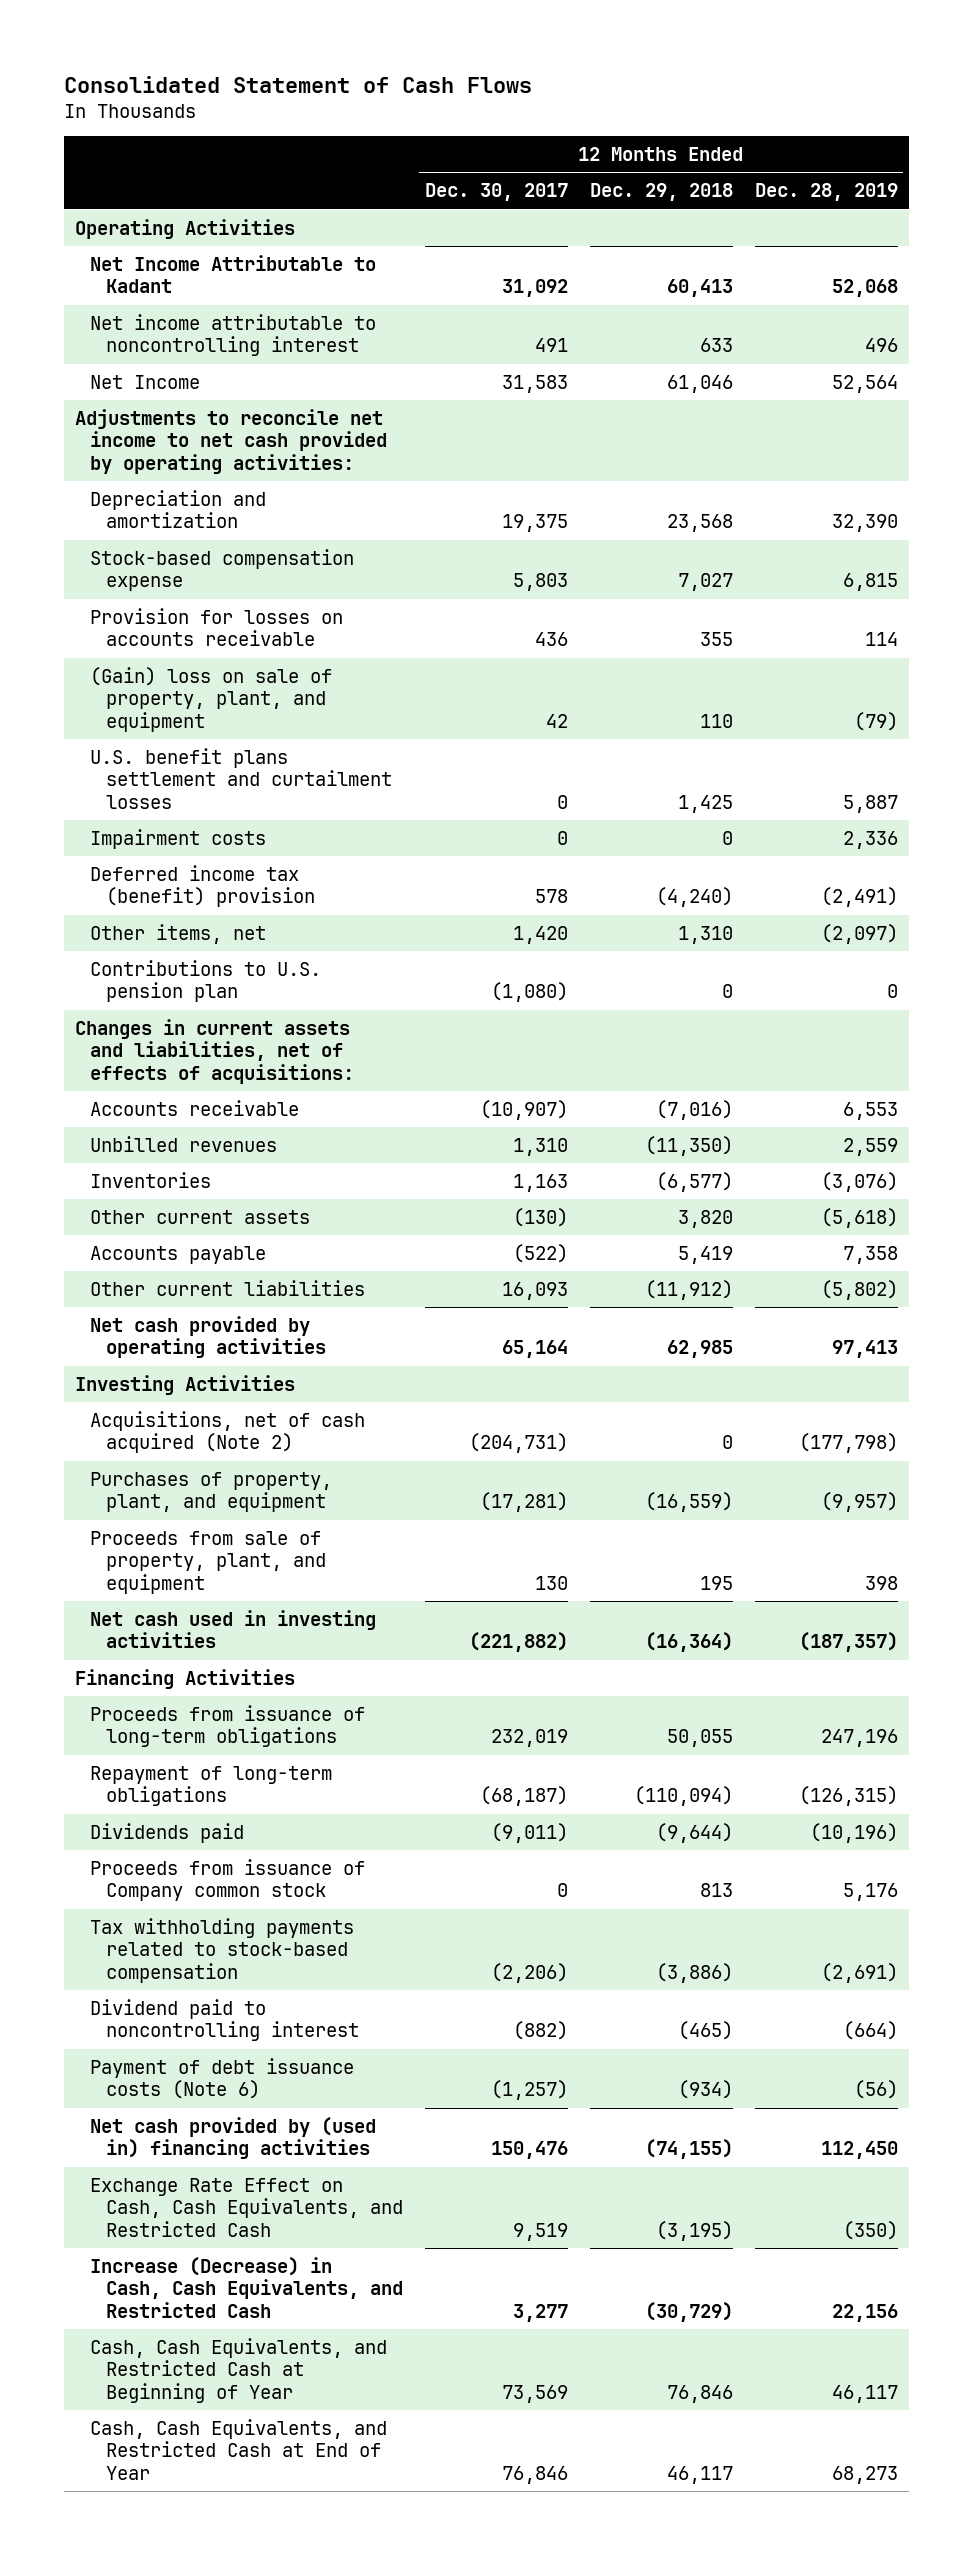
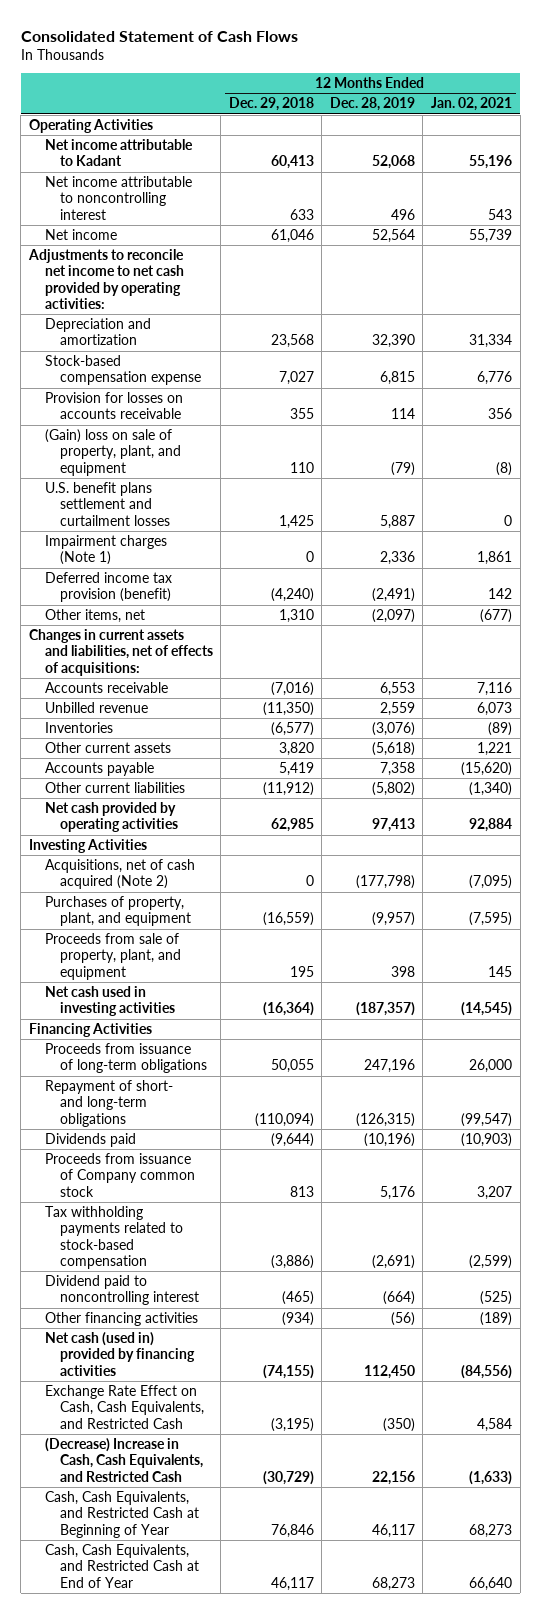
- | 12 Months Ended Dec. 30, 2017 | 12 Months Ended Dec. 29, 2018 | 12 Months Ended Dec. 28, 2019
+ | 12 Months Ended Dec. 29, 2018 | 12 Months Ended Dec. 28, 2019 | 12 Months Ended Jan. 02, 2021
- Net Income Attributable to Kadant | 31,092 | 60,413 | 52,068
+ Net income attributable to Kadant | 60,413 | 52,068 | 55,196
- Net Income | 31,583 | 61,046 | 52,564
+ Net income | 61,046 | 52,564 | 55,739
- Impairment costs | 0 | 0 | 2,336
- Deferred income tax (benefit) provision | 578 | (4,240) | (2,491)
+ Impairment charges (Note 1) | 0 | 2,336 | 1,861
+ Deferred income tax provision (benefit) | (4,240) | (2,491) | 142
- Contributions to U.S. pension plan | (1,080) | 0 | 0
- Unbilled revenues | 1,310 | (11,350) | 2,559
+ Unbilled revenue | (11,350) | 2,559 | 6,073
- Repayment of long-term obligations | (68,187) | (110,094) | (126,315)
+ Repayment of short- and long-term obligations | (110,094) | (126,315) | (99,547)
- Payment of debt issuance costs (Note 6) | (1,257) | (934) | (56)
- Net cash provided by (used in) financing activities | 150,476 | (74,155) | 112,450
+ Other financing activities | (934) | (56) | (189)
+ Net cash (used in) provided by financing activities | (74,155) | 112,450 | (84,556)
- Increase (Decrease) in Cash, Cash Equivalents, and Restricted Cash | 3,277 | (30,729) | 22,156
+ (Decrease) Increase in Cash, Cash Equivalents, and Restricted Cash | (30,729) | 22,156 | (1,633)

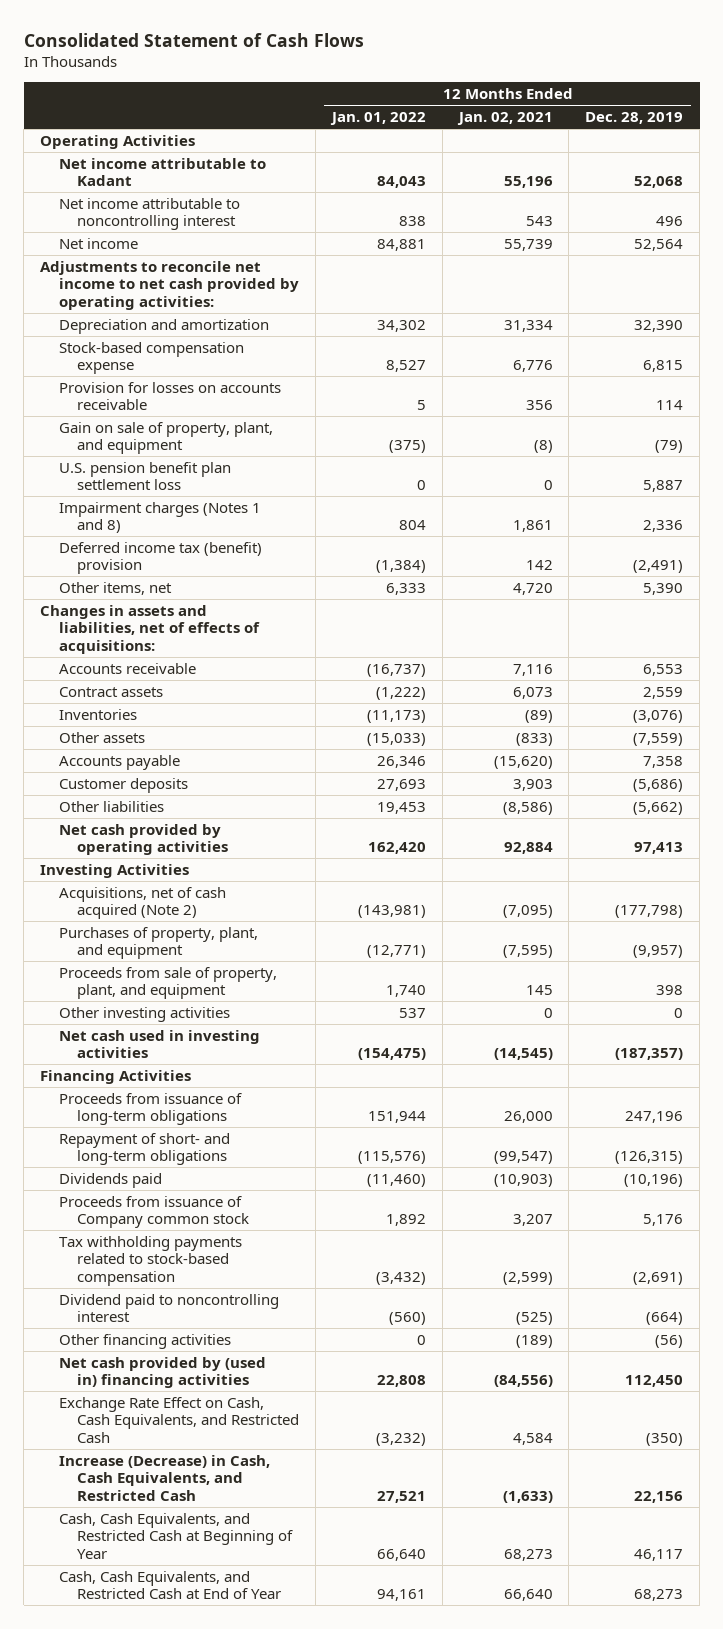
- | 12 Months Ended Dec. 29, 2018 | 12 Months Ended Dec. 28, 2019 | 12 Months Ended Jan. 02, 2021
+ | 12 Months Ended Jan. 01, 2022 | 12 Months Ended Jan. 02, 2021 | 12 Months Ended Dec. 28, 2019
- (Gain) loss on sale of property, plant, and equipment | 110 | (79) | (8)
- U.S. benefit plans settlement and curtailment losses | 1,425 | 5,887 | 0
- Impairment charges (Note 1) | 0 | 2,336 | 1,861
- Deferred income tax provision (benefit) | (4,240) | (2,491) | 142
- Other items, net | 1,310 | (2,097) | (677)
- Changes in current assets and liabilities, net of effects of acquisitions:
+ Gain on sale of property, plant, and equipment | (375) | (8) | (79)
+ U.S. pension benefit plan settlement loss | 0 | 0 | 5,887
+ Impairment charges (Notes 1 and 8) | 804 | 1,861 | 2,336
+ Deferred income tax (benefit) provision | (1,384) | 142 | (2,491)
+ Other items, net | 6,333 | 4,720 | 5,390
+ Changes in assets and liabilities, net of effects of acquisitions:
- Unbilled revenue | (11,350) | 2,559 | 6,073
+ Contract assets | (1,222) | 6,073 | 2,559
- Other current assets | 3,820 | (5,618) | 1,221
+ Other assets | (15,033) | (833) | (7,559)
- Other current liabilities | (11,912) | (5,802) | (1,340)
+ Customer deposits | 27,693 | 3,903 | (5,686)
+ Other liabilities | 19,453 | (8,586) | (5,662)
+ Other investing activities | 537 | 0 | 0
- Net cash (used in) provided by financing activities | (74,155) | 112,450 | (84,556)
+ Net cash provided by (used in) financing activities | 22,808 | (84,556) | 112,450
- (Decrease) Increase in Cash, Cash Equivalents, and Restricted Cash | (30,729) | 22,156 | (1,633)
+ Increase (Decrease) in Cash, Cash Equivalents, and Restricted Cash | 27,521 | (1,633) | 22,156

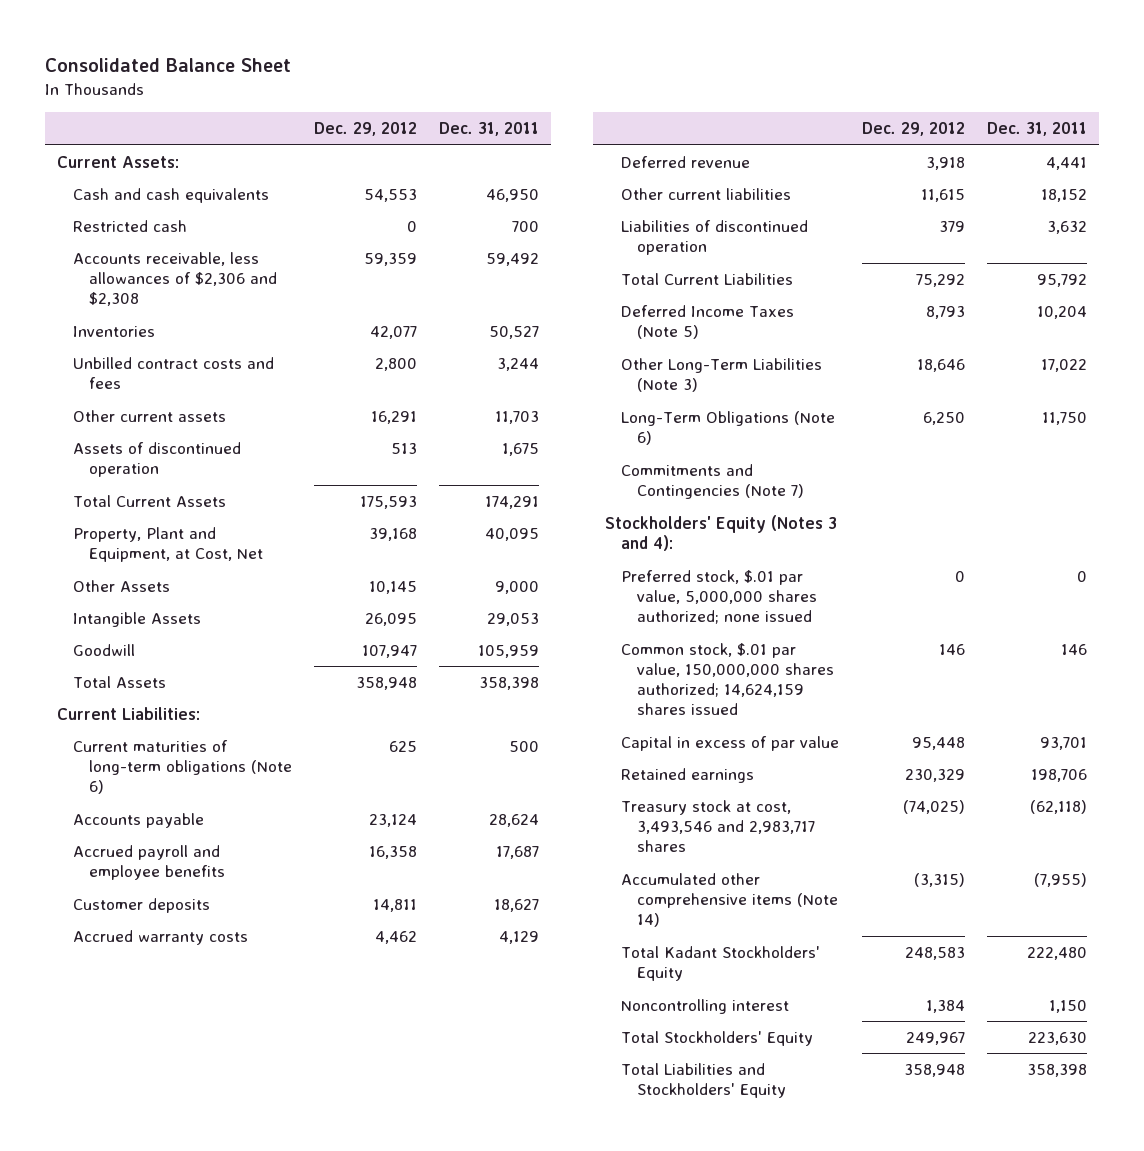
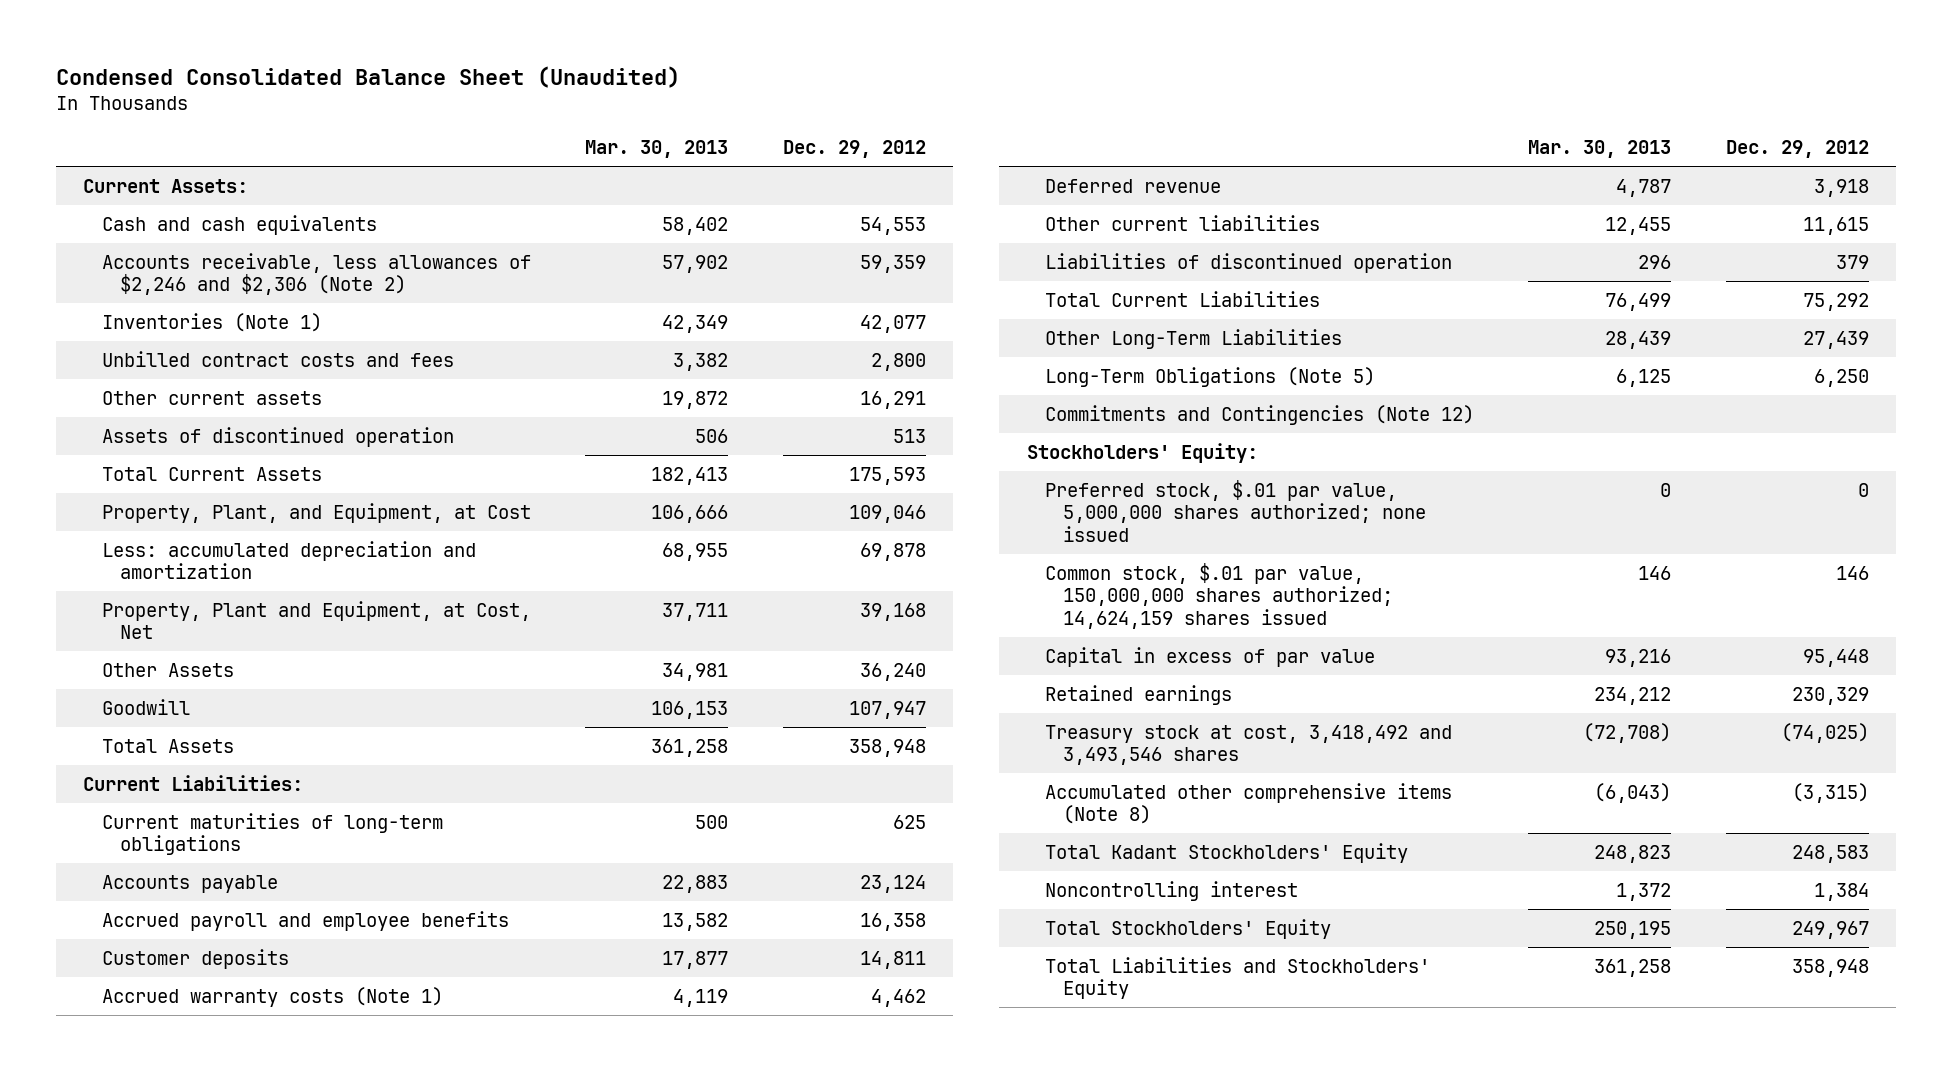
- Consolidated Balance Sheet
+ Condensed Consolidated Balance Sheet (Unaudited)
- | Dec. 29, 2012 | Dec. 31, 2011
+ | Mar. 30, 2013 | Dec. 29, 2012
- Restricted cash | 0 | 700
- Accounts receivable, less allowances of $2,306 and $2,308 | 59,359 | 59,492
- Inventories | 42,077 | 50,527
+ Accounts receivable, less allowances of $2,246 and $2,306 (Note 2) | 57,902 | 59,359
+ Inventories (Note 1) | 42,349 | 42,077
+ Property, Plant, and Equipment, at Cost | 106,666 | 109,046
+ Less: accumulated depreciation and amortization | 68,955 | 69,878
- Other Assets | 10,145 | 9,000
- Intangible Assets | 26,095 | 29,053
+ Other Assets | 34,981 | 36,240
- Current maturities of long-term obligations (Note 6) | 625 | 500
+ Current maturities of long-term obligations | 500 | 625
- Accrued warranty costs | 4,462 | 4,129
+ Accrued warranty costs (Note 1) | 4,119 | 4,462
- Deferred Income Taxes (Note 5) | 8,793 | 10,204
- Other Long-Term Liabilities (Note 3) | 18,646 | 17,022
- Long-Term Obligations (Note 6) | 6,250 | 11,750
- Commitments and Contingencies (Note 7)
- Stockholders' Equity (Notes 3 and 4):
+ Other Long-Term Liabilities | 28,439 | 27,439
+ Long-Term Obligations (Note 5) | 6,125 | 6,250
+ Commitments and Contingencies (Note 12)
+ Stockholders' Equity:
- Treasury stock at cost, 3,493,546 and 2,983,717 shares | (74,025) | (62,118)
- Accumulated other comprehensive items (Note 14) | (3,315) | (7,955)
+ Treasury stock at cost, 3,418,492 and 3,493,546 shares | (72,708) | (74,025)
+ Accumulated other comprehensive items (Note 8) | (6,043) | (3,315)

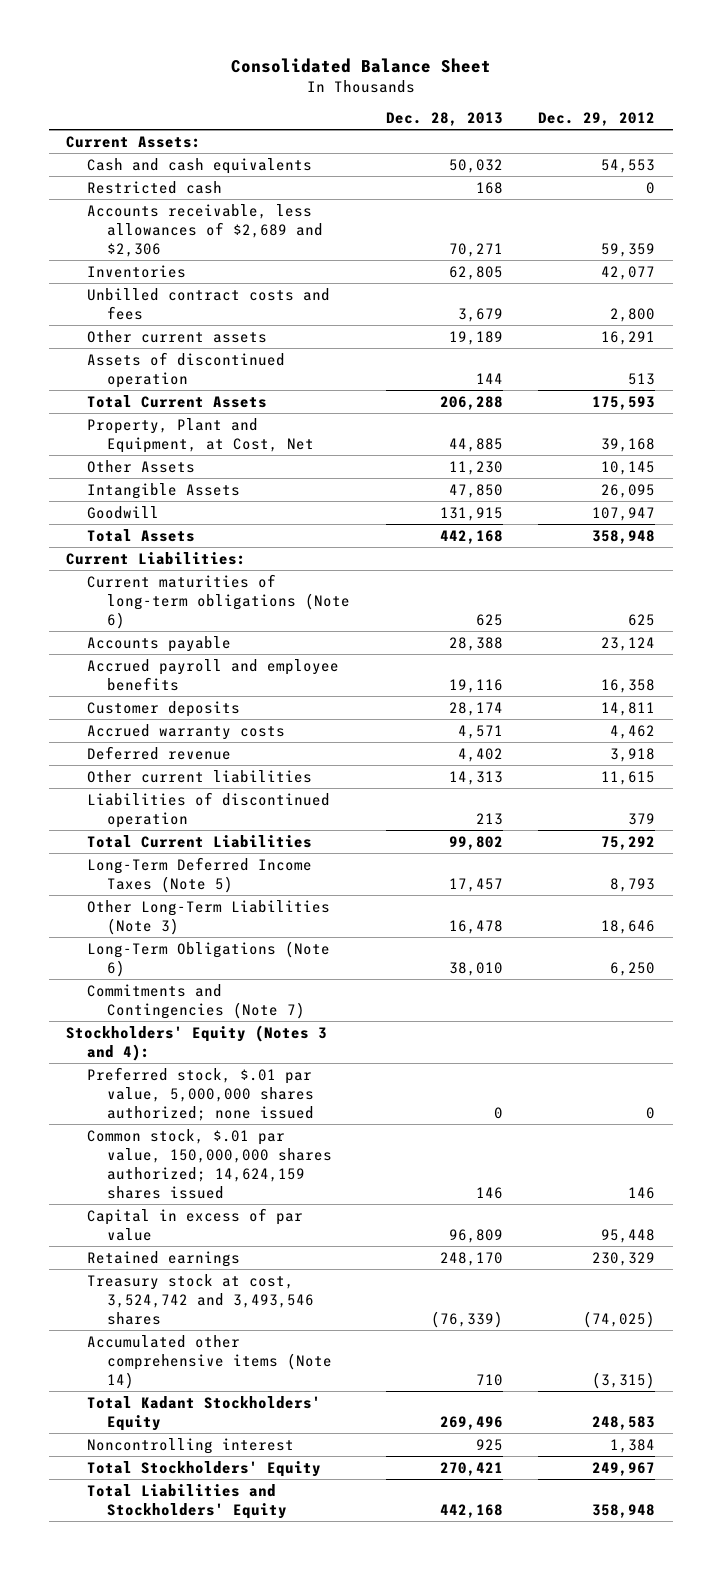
- Condensed Consolidated Balance Sheet (Unaudited)
+ Consolidated Balance Sheet
- | Mar. 30, 2013 | Dec. 29, 2012
+ | Dec. 28, 2013 | Dec. 29, 2012
- Accounts receivable, less allowances of $2,246 and $2,306 (Note 2) | 57,902 | 59,359
- Inventories (Note 1) | 42,349 | 42,077
+ Restricted cash | 168 | 0
+ Accounts receivable, less allowances of $2,689 and $2,306 | 70,271 | 59,359
+ Inventories | 62,805 | 42,077
- Property, Plant, and Equipment, at Cost | 106,666 | 109,046
- Less: accumulated depreciation and amortization | 68,955 | 69,878
- Other Assets | 34,981 | 36,240
+ Other Assets | 11,230 | 10,145
+ Intangible Assets | 47,850 | 26,095
- Current maturities of long-term obligations | 500 | 625
+ Current maturities of long-term obligations (Note 6) | 625 | 625
- Accrued warranty costs (Note 1) | 4,119 | 4,462
+ Accrued warranty costs | 4,571 | 4,462
- Other Long-Term Liabilities | 28,439 | 27,439
- Long-Term Obligations (Note 5) | 6,125 | 6,250
- Commitments and Contingencies (Note 12)
- Stockholders' Equity:
+ Long-Term Deferred Income Taxes (Note 5) | 17,457 | 8,793
+ Other Long-Term Liabilities (Note 3) | 16,478 | 18,646
+ Long-Term Obligations (Note 6) | 38,010 | 6,250
+ Commitments and Contingencies (Note 7)
+ Stockholders' Equity (Notes 3 and 4):
- Treasury stock at cost, 3,418,492 and 3,493,546 shares | (72,708) | (74,025)
- Accumulated other comprehensive items (Note 8) | (6,043) | (3,315)
+ Treasury stock at cost, 3,524,742 and 3,493,546 shares | (76,339) | (74,025)
+ Accumulated other comprehensive items (Note 14) | 710 | (3,315)

